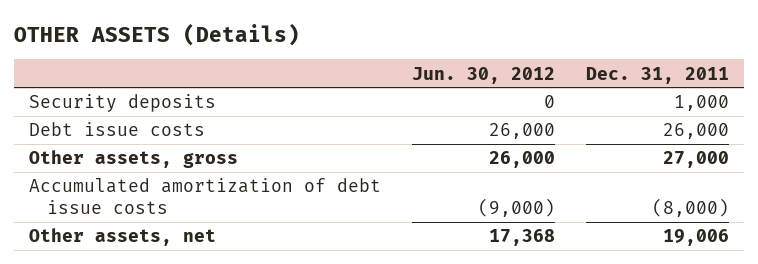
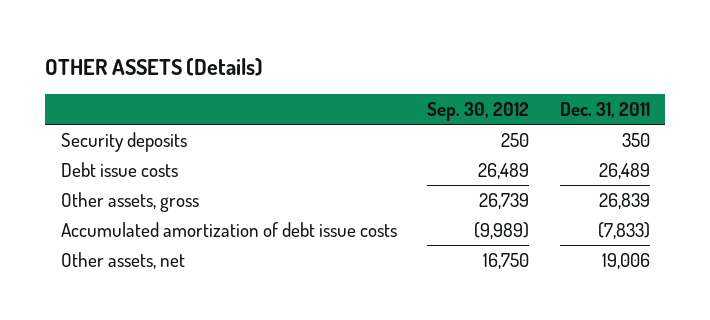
- | Jun. 30, 2012 | Dec. 31, 2011
+ | Sep. 30, 2012 | Dec. 31, 2011
- Security deposits | 0 | 1,000
- Debt issue costs | 26,000 | 26,000
- Other assets, gross | 26,000 | 27,000
- Accumulated amortization of debt issue costs | (9,000) | (8,000)
+ Security deposits | 250 | 350
+ Debt issue costs | 26,489 | 26,489
+ Other assets, gross | 26,739 | 26,839
+ Accumulated amortization of debt issue costs | (9,989) | (7,833)

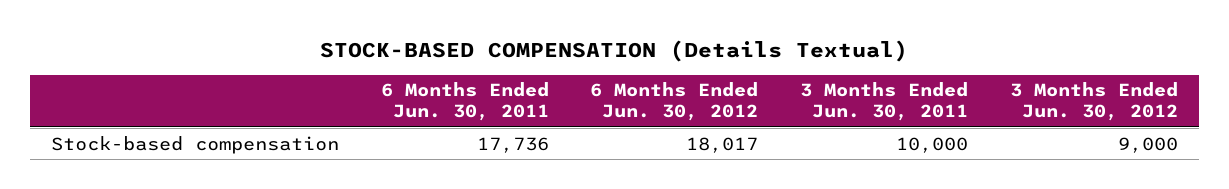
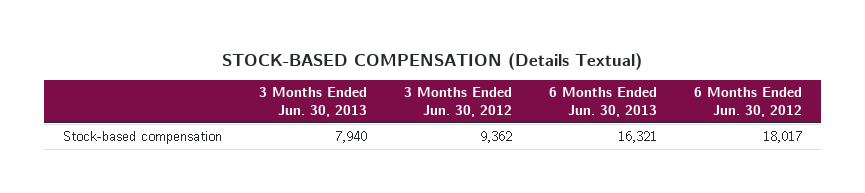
- | 6 Months Ended Jun. 30, 2011 | 6 Months Ended Jun. 30, 2012 | 3 Months Ended Jun. 30, 2011 | 3 Months Ended Jun. 30, 2012
+ | 3 Months Ended Jun. 30, 2013 | 3 Months Ended Jun. 30, 2012 | 6 Months Ended Jun. 30, 2013 | 6 Months Ended Jun. 30, 2012
- Stock-based compensation | 17,736 | 18,017 | 10,000 | 9,000
+ Stock-based compensation | 7,940 | 9,362 | 16,321 | 18,017

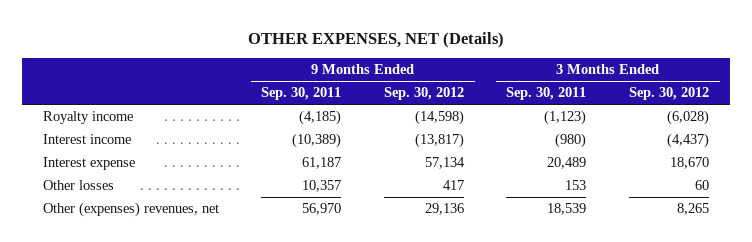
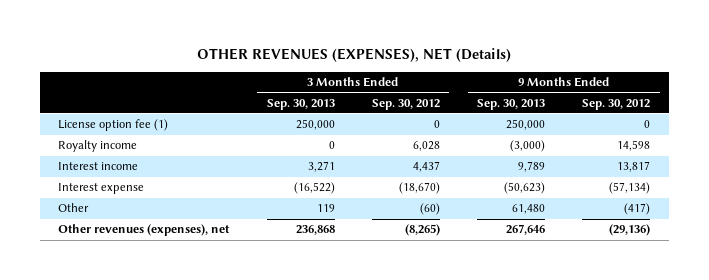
- OTHER EXPENSES, NET (Details)
+ OTHER REVENUES (EXPENSES), NET (Details)
- | 9 Months Ended Sep. 30, 2011 | 9 Months Ended Sep. 30, 2012 | 3 Months Ended Sep. 30, 2011 | 3 Months Ended Sep. 30, 2012
+ | 3 Months Ended Sep. 30, 2013 | 3 Months Ended Sep. 30, 2012 | 9 Months Ended Sep. 30, 2013 | 9 Months Ended Sep. 30, 2012
- Royalty income | (4,185) | (14,598) | (1,123) | (6,028)
- Interest income | (10,389) | (13,817) | (980) | (4,437)
- Interest expense | 61,187 | 57,134 | 20,489 | 18,670
- Other losses | 10,357 | 417 | 153 | 60
- Other (expenses) revenues, net | 56,970 | 29,136 | 18,539 | 8,265
+ License option fee (1) | 250,000 | 0 | 250,000 | 0
+ Royalty income | 0 | 6,028 | (3,000) | 14,598
+ Interest income | 3,271 | 4,437 | 9,789 | 13,817
+ Interest expense | (16,522) | (18,670) | (50,623) | (57,134)
+ Other | 119 | (60) | 61,480 | (417)
+ Other revenues (expenses), net | 236,868 | (8,265) | 267,646 | (29,136)

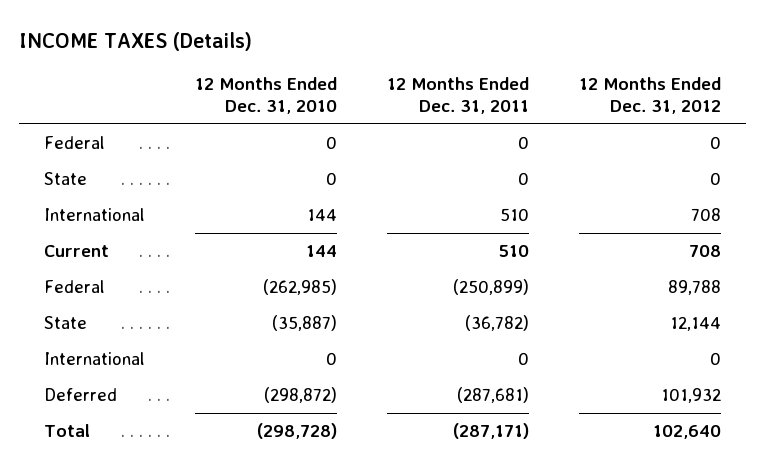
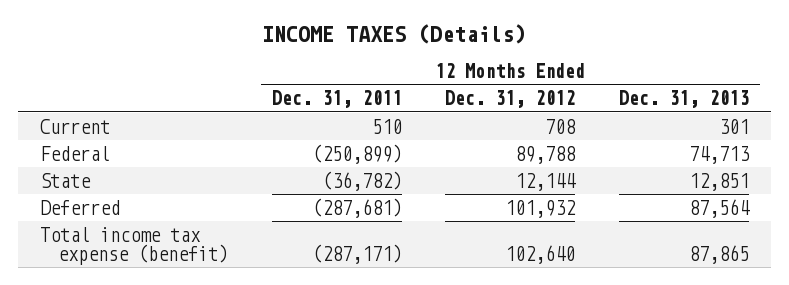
- | 12 Months Ended Dec. 31, 2010 | 12 Months Ended Dec. 31, 2011 | 12 Months Ended Dec. 31, 2012
+ | 12 Months Ended Dec. 31, 2011 | 12 Months Ended Dec. 31, 2012 | 12 Months Ended Dec. 31, 2013
- Federal | 0 | 0 | 0
- State | 0 | 0 | 0
- International | 144 | 510 | 708
- International | 0 | 0 | 0
- Total | (298,728) | (287,171) | 102,640
+ Total income tax expense (benefit) | (287,171) | 102,640 | 87,865

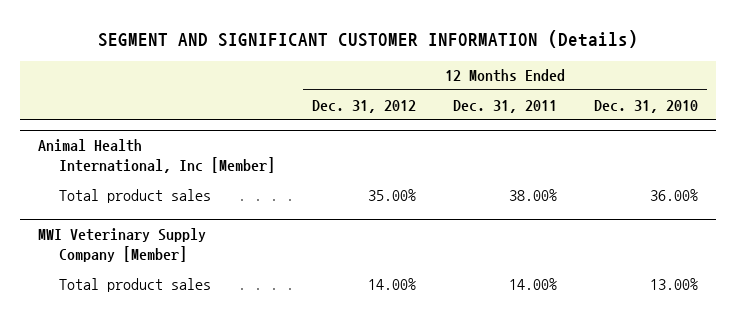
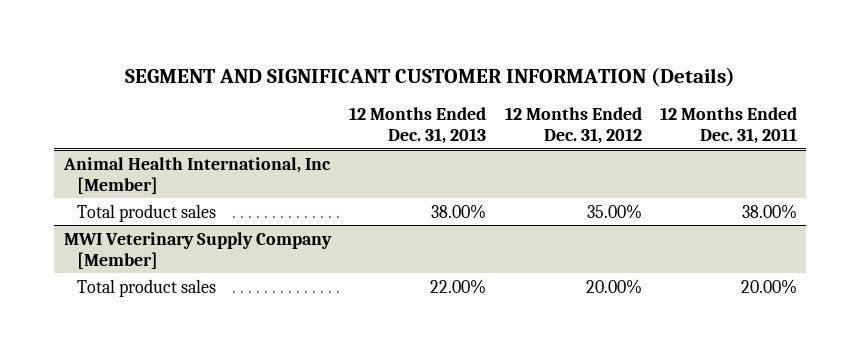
- | 12 Months Ended Dec. 31, 2012 | 12 Months Ended Dec. 31, 2011 | 12 Months Ended Dec. 31, 2010
+ | 12 Months Ended Dec. 31, 2013 | 12 Months Ended Dec. 31, 2012 | 12 Months Ended Dec. 31, 2011
@ MWI Veterinary Supply Company [Member]
- Total product sales | 14.00% | 14.00% | 13.00%
+ Total product sales | 22.00% | 20.00% | 20.00%

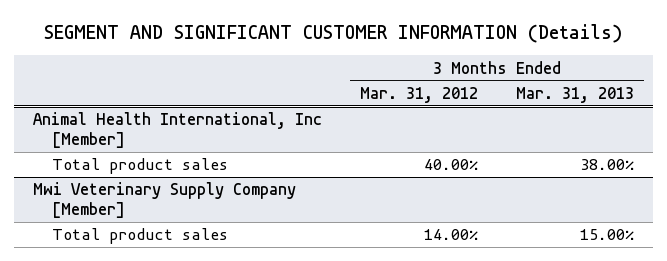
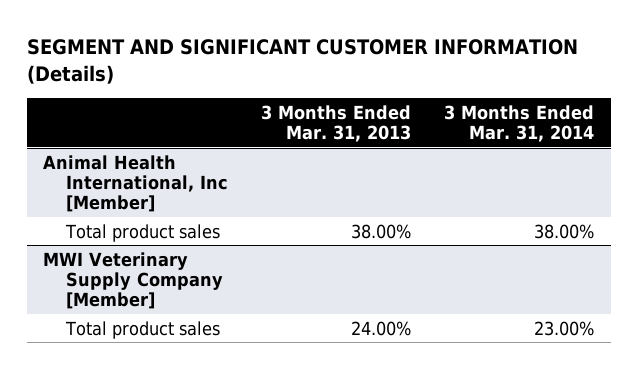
- | 3 Months Ended Mar. 31, 2012 | 3 Months Ended Mar. 31, 2013
+ | 3 Months Ended Mar. 31, 2013 | 3 Months Ended Mar. 31, 2014
- Mwi Veterinary Supply Company [Member]
- Total product sales | 14.00% | 15.00%
+ MWI Veterinary Supply Company [Member]
+ Total product sales | 24.00% | 23.00%

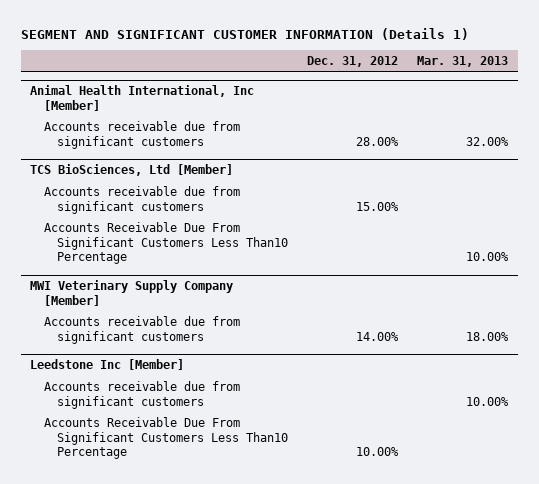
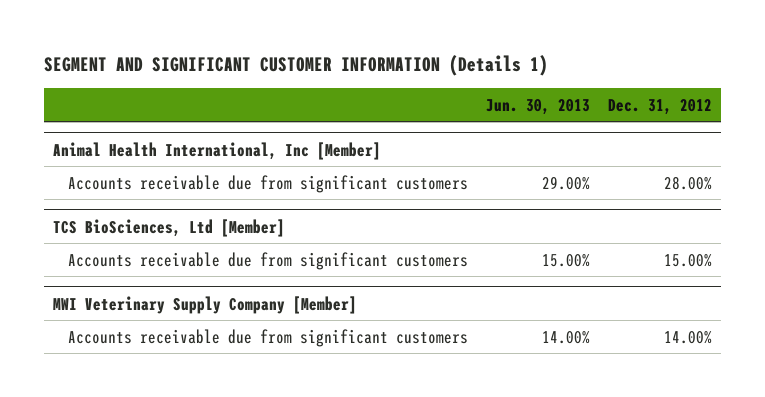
- | Dec. 31, 2012 | Mar. 31, 2013
+ | Jun. 30, 2013 | Dec. 31, 2012
@ TCS BioSciences, Ltd [Member]
- Accounts Receivable Due From Significant Customers Less Than10 Percentage | | 10.00%
- Leedstone Inc [Member]
- Accounts receivable due from significant customers | | 10.00%
- Accounts Receivable Due From Significant Customers Less Than10 Percentage | 10.00% |

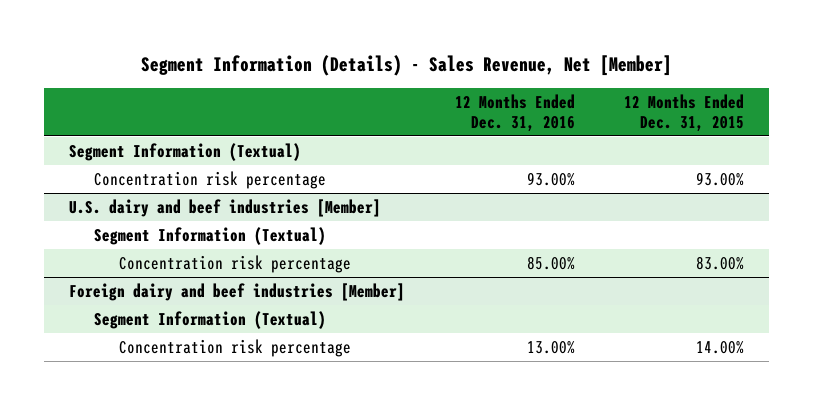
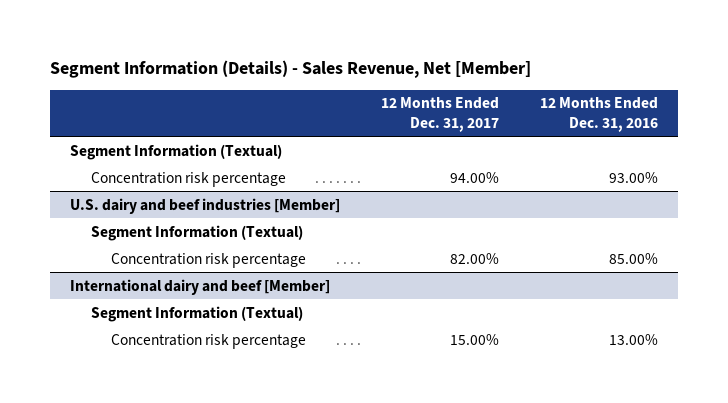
- | 12 Months Ended Dec. 31, 2016 | 12 Months Ended Dec. 31, 2015
+ | 12 Months Ended Dec. 31, 2017 | 12 Months Ended Dec. 31, 2016
- Foreign dairy and beef industries [Member]
+ International dairy and beef [Member]

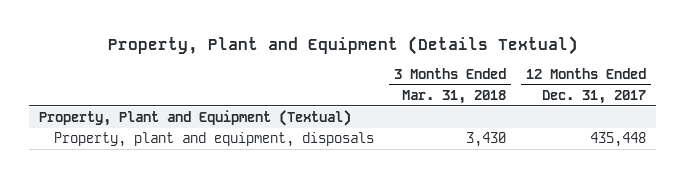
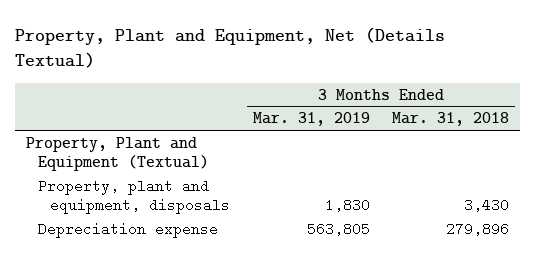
- Property, Plant and Equipment (Details Textual)
+ Property, Plant and Equipment, Net (Details Textual)
- | 3 Months Ended Mar. 31, 2018 | 12 Months Ended Dec. 31, 2017
+ | 3 Months Ended Mar. 31, 2019 | 3 Months Ended Mar. 31, 2018
+ Depreciation expense | 563,805 | 279,896

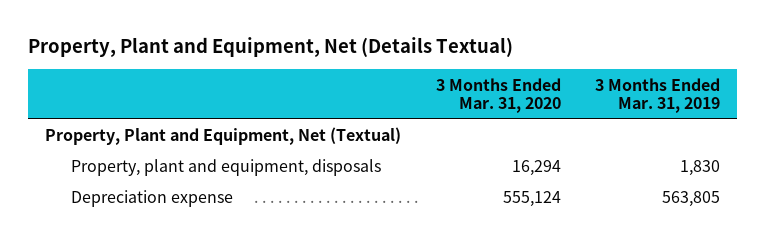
- | 3 Months Ended Mar. 31, 2019 | 3 Months Ended Mar. 31, 2018
+ | 3 Months Ended Mar. 31, 2020 | 3 Months Ended Mar. 31, 2019
- Property, Plant and Equipment (Textual)
+ Property, Plant and Equipment, Net (Textual)

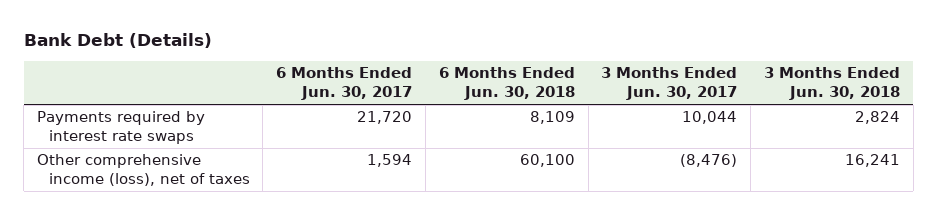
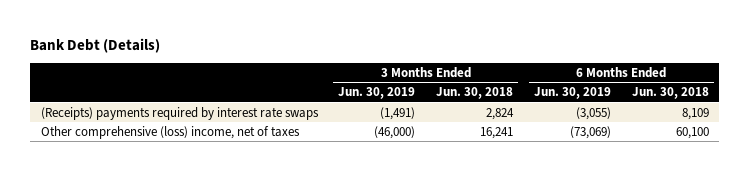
- | 6 Months Ended Jun. 30, 2017 | 6 Months Ended Jun. 30, 2018 | 3 Months Ended Jun. 30, 2017 | 3 Months Ended Jun. 30, 2018
+ | 3 Months Ended Jun. 30, 2019 | 3 Months Ended Jun. 30, 2018 | 6 Months Ended Jun. 30, 2019 | 6 Months Ended Jun. 30, 2018
- Payments required by interest rate swaps | 21,720 | 8,109 | 10,044 | 2,824
- Other comprehensive income (loss), net of taxes | 1,594 | 60,100 | (8,476) | 16,241
+ (Receipts) payments required by interest rate swaps | (1,491) | 2,824 | (3,055) | 8,109
+ Other comprehensive (loss) income, net of taxes | (46,000) | 16,241 | (73,069) | 60,100

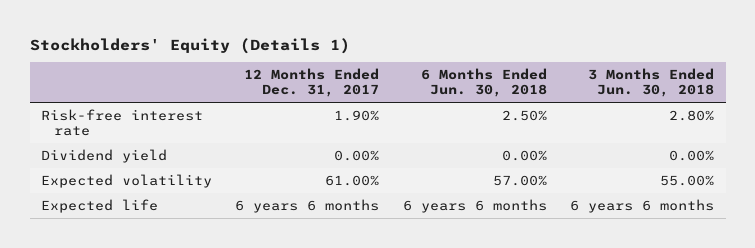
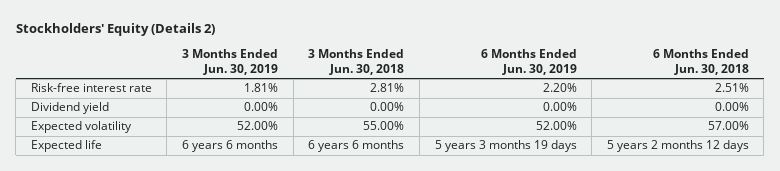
- Stockholders' Equity (Details 1)
+ Stockholders' Equity (Details 2)
- | 12 Months Ended Dec. 31, 2017 | 6 Months Ended Jun. 30, 2018 | 3 Months Ended Jun. 30, 2018
+ | 3 Months Ended Jun. 30, 2019 | 3 Months Ended Jun. 30, 2018 | 6 Months Ended Jun. 30, 2019 | 6 Months Ended Jun. 30, 2018
- Risk-free interest rate | 1.90% | 2.50% | 2.80%
+ Risk-free interest rate | 1.81% | 2.81% | 2.20% | 2.51%
- Expected life | 6 years 6 months | 6 years 6 months | 6 years 6 months
+ Expected life | 6 years 6 months | 6 years 6 months | 5 years 3 months 19 days | 5 years 2 months 12 days

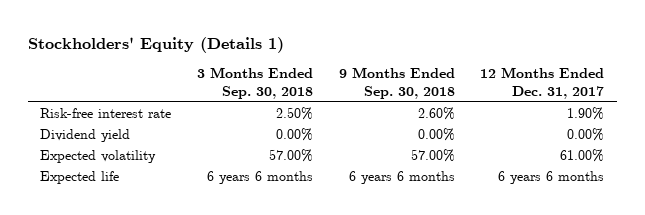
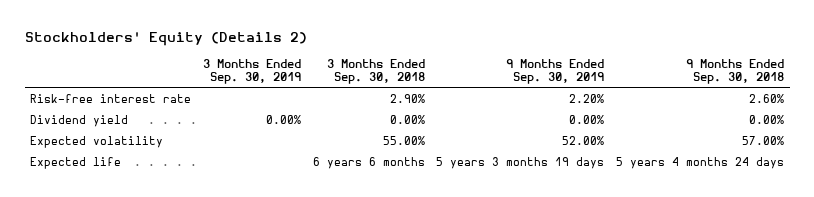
- Stockholders' Equity (Details 1)
+ Stockholders' Equity (Details 2)
- | 3 Months Ended Sep. 30, 2018 | 9 Months Ended Sep. 30, 2018 | 12 Months Ended Dec. 31, 2017
+ | 3 Months Ended Sep. 30, 2019 | 3 Months Ended Sep. 30, 2018 | 9 Months Ended Sep. 30, 2019 | 9 Months Ended Sep. 30, 2018
- Risk-free interest rate | 2.50% | 2.60% | 1.90%
+ Risk-free interest rate | | 2.90% | 2.20% | 2.60%
- Expected volatility | 57.00% | 57.00% | 61.00%
- Expected life | 6 years 6 months | 6 years 6 months | 6 years 6 months
+ Expected volatility | | 55.00% | 52.00% | 57.00%
+ Expected life | | 6 years 6 months | 5 years 3 months 19 days | 5 years 4 months 24 days

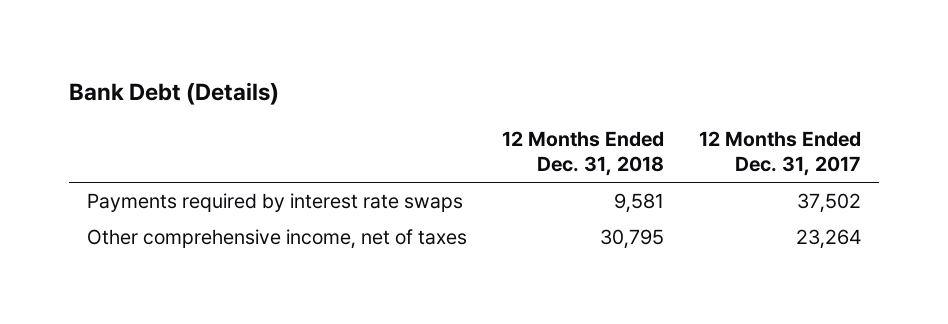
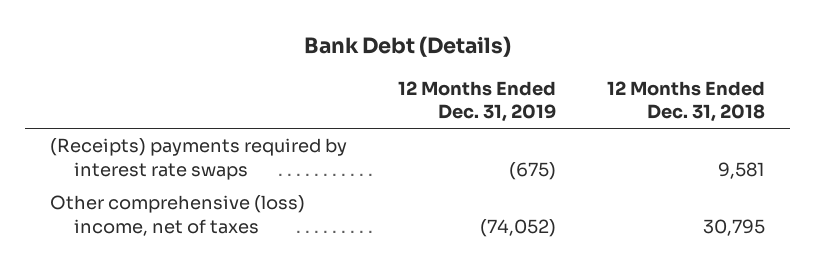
- | 12 Months Ended Dec. 31, 2018 | 12 Months Ended Dec. 31, 2017
+ | 12 Months Ended Dec. 31, 2019 | 12 Months Ended Dec. 31, 2018
- Payments required by interest rate swaps | 9,581 | 37,502
- Other comprehensive income, net of taxes | 30,795 | 23,264
+ (Receipts) payments required by interest rate swaps | (675) | 9,581
+ Other comprehensive (loss) income, net of taxes | (74,052) | 30,795

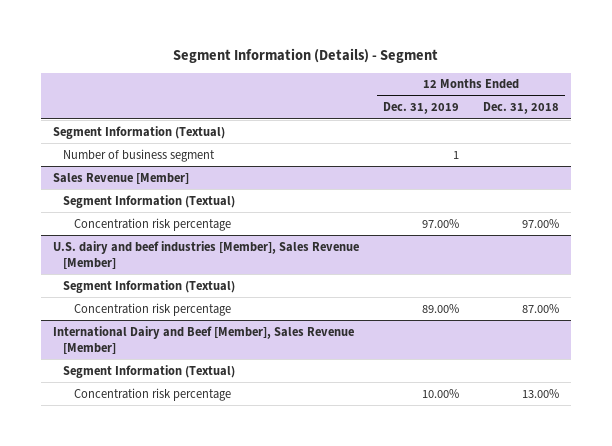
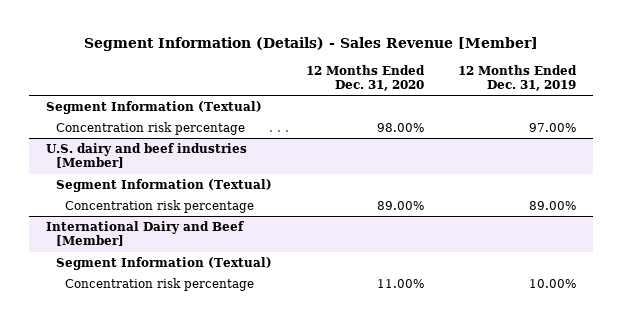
- Segment Information (Details) - Segment
+ Segment Information (Details) - Sales Revenue [Member]
- | 12 Months Ended Dec. 31, 2019 | 12 Months Ended Dec. 31, 2018
+ | 12 Months Ended Dec. 31, 2020 | 12 Months Ended Dec. 31, 2019
- Number of business segment | 1 |
- Sales Revenue [Member]
- Segment Information (Textual)
- U.S. dairy and beef industries [Member], Sales Revenue [Member]
+ U.S. dairy and beef industries [Member]
- International Dairy and Beef [Member], Sales Revenue [Member]
+ International Dairy and Beef [Member]

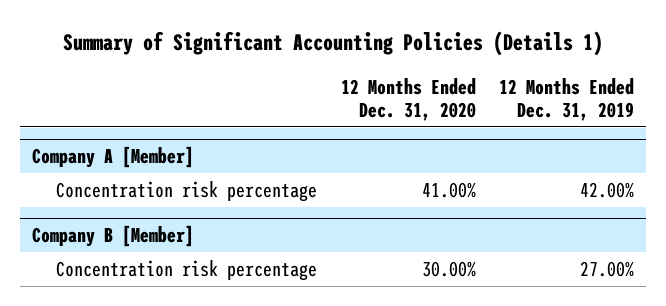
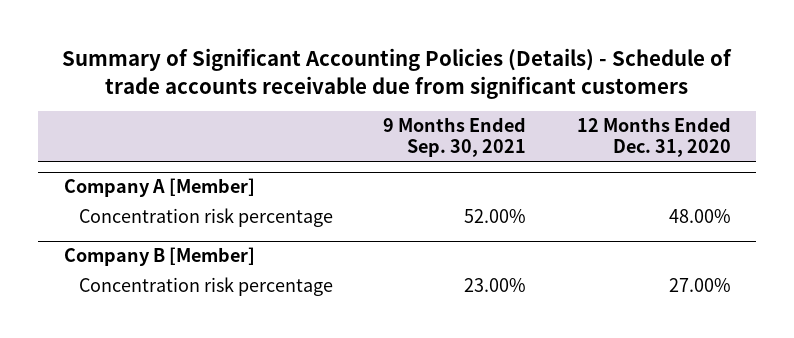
- Summary of Significant Accounting Policies (Details 1)
+ Summary of Significant Accounting Policies (Details) - Schedule of trade accounts receivable due from significant customers
- | 12 Months Ended Dec. 31, 2020 | 12 Months Ended Dec. 31, 2019
+ | 9 Months Ended Sep. 30, 2021 | 12 Months Ended Dec. 31, 2020
@ Company A [Member]
- Concentration risk percentage | 41.00% | 42.00%
+ Concentration risk percentage | 52.00% | 48.00%
@ Company B [Member]
- Concentration risk percentage | 30.00% | 27.00%
+ Concentration risk percentage | 23.00% | 27.00%

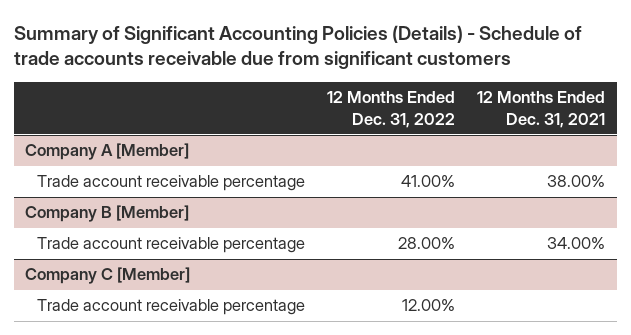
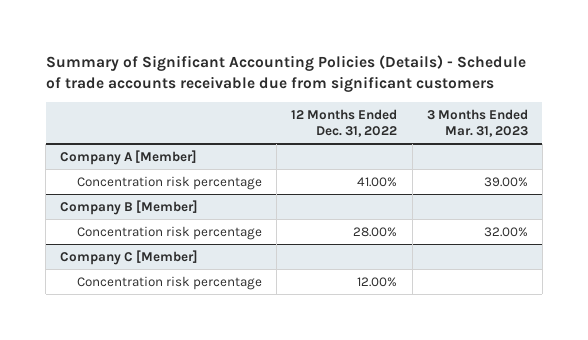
- | 12 Months Ended Dec. 31, 2022 | 12 Months Ended Dec. 31, 2021
+ | 12 Months Ended Dec. 31, 2022 | 3 Months Ended Mar. 31, 2023
@ Company A [Member]
- Trade account receivable percentage | 41.00% | 38.00%
+ Concentration risk percentage | 41.00% | 39.00%
@ Company B [Member]
- Trade account receivable percentage | 28.00% | 34.00%
+ Concentration risk percentage | 28.00% | 32.00%
@ Company C [Member]
- Trade account receivable percentage | 12.00% |
+ Concentration risk percentage | 12.00% |

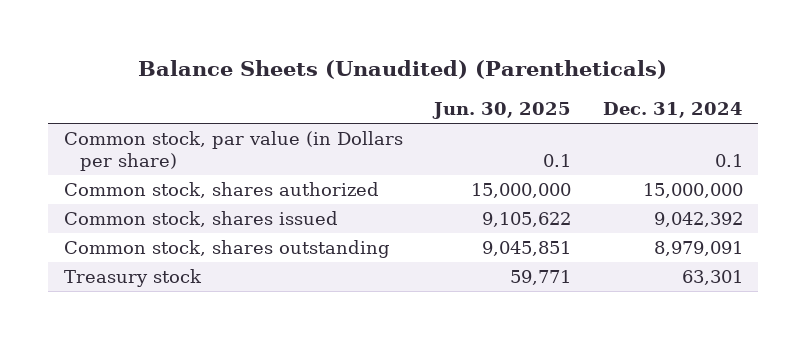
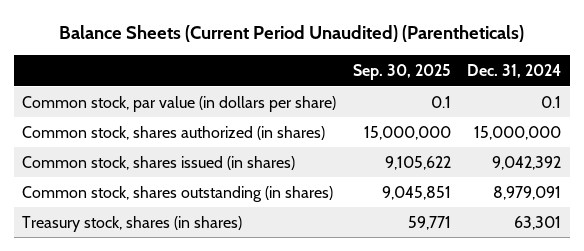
- Balance Sheets (Unaudited) (Parentheticals)
+ Balance Sheets (Current Period Unaudited) (Parentheticals)
- | Jun. 30, 2025 | Dec. 31, 2024
+ | Sep. 30, 2025 | Dec. 31, 2024
- Common stock, par value (in Dollars per share) | 0.1 | 0.1
- Common stock, shares authorized | 15,000,000 | 15,000,000
- Common stock, shares issued | 9,105,622 | 9,042,392
- Common stock, shares outstanding | 9,045,851 | 8,979,091
- Treasury stock | 59,771 | 63,301
+ Common stock, par value (in dollars per share) | 0.1 | 0.1
+ Common stock, shares authorized (in shares) | 15,000,000 | 15,000,000
+ Common stock, shares issued (in shares) | 9,105,622 | 9,042,392
+ Common stock, shares outstanding (in shares) | 9,045,851 | 8,979,091
+ Treasury stock, shares (in shares) | 59,771 | 63,301

